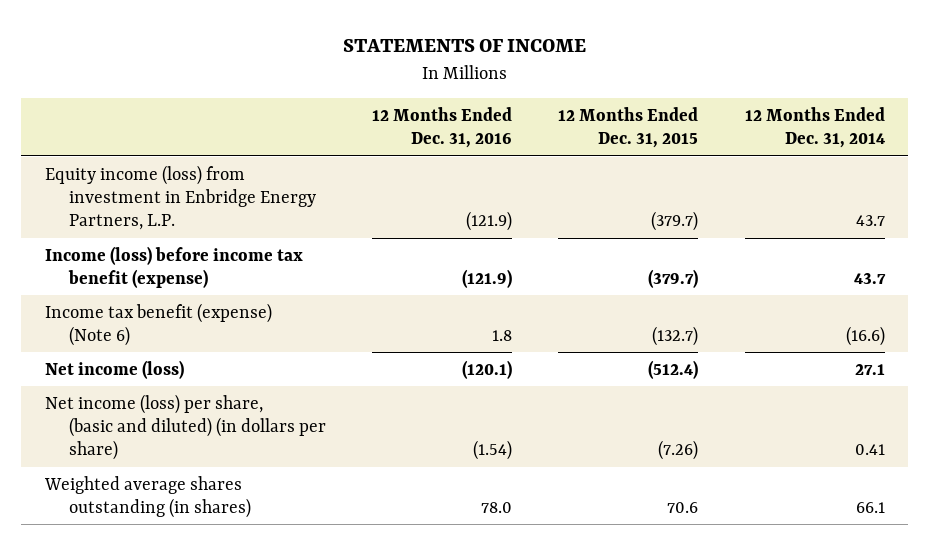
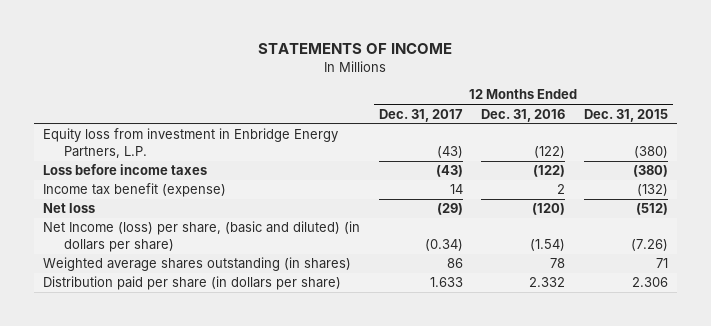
- | 12 Months Ended Dec. 31, 2016 | 12 Months Ended Dec. 31, 2015 | 12 Months Ended Dec. 31, 2014
+ | 12 Months Ended Dec. 31, 2017 | 12 Months Ended Dec. 31, 2016 | 12 Months Ended Dec. 31, 2015
- Equity income (loss) from investment in Enbridge Energy Partners, L.P. | (121.9) | (379.7) | 43.7
- Income (loss) before income tax benefit (expense) | (121.9) | (379.7) | 43.7
- Income tax benefit (expense) (Note 6) | 1.8 | (132.7) | (16.6)
- Net income (loss) | (120.1) | (512.4) | 27.1
- Net income (loss) per share, (basic and diluted) (in dollars per share) | (1.54) | (7.26) | 0.41
- Weighted average shares outstanding (in shares) | 78.0 | 70.6 | 66.1
+ Equity loss from investment in Enbridge Energy Partners, L.P. | (43) | (122) | (380)
+ Loss before income taxes | (43) | (122) | (380)
+ Income tax benefit (expense) | 14 | 2 | (132)
+ Net loss | (29) | (120) | (512)
+ Net Income (loss) per share, (basic and diluted) (in dollars per share) | (0.34) | (1.54) | (7.26)
+ Weighted average shares outstanding (in shares) | 86 | 78 | 71
+ Distribution paid per share (in dollars per share) | 1.633 | 2.332 | 2.306

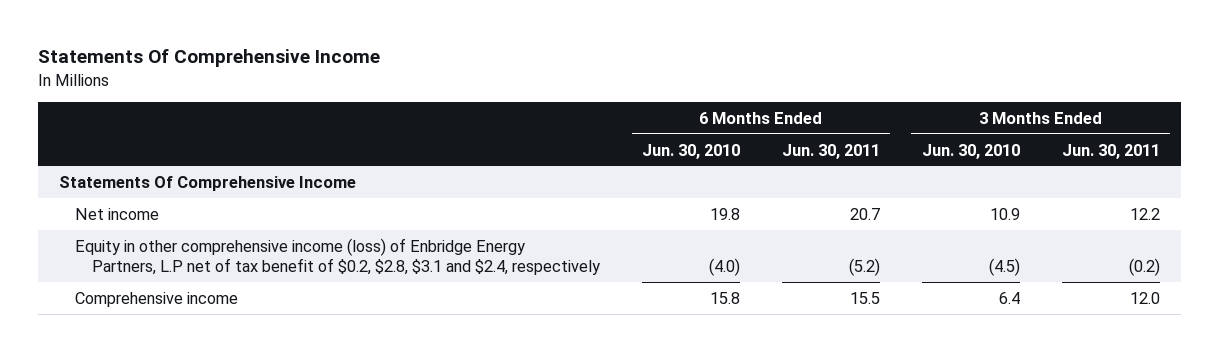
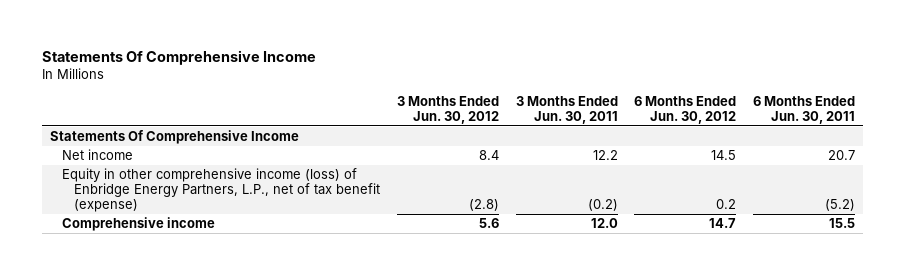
- | 6 Months Ended Jun. 30, 2010 | 6 Months Ended Jun. 30, 2011 | 3 Months Ended Jun. 30, 2010 | 3 Months Ended Jun. 30, 2011
+ | 3 Months Ended Jun. 30, 2012 | 3 Months Ended Jun. 30, 2011 | 6 Months Ended Jun. 30, 2012 | 6 Months Ended Jun. 30, 2011
- Equity in other comprehensive income (loss) of Enbridge Energy Partners, L.P net of tax benefit of $0.2, $2.8, $3.1 and $2.4, respectively | (4.0) | (5.2) | (4.5) | (0.2)
+ Equity in other comprehensive income (loss) of Enbridge Energy Partners, L.P., net of tax benefit (expense) | (2.8) | (0.2) | 0.2 | (5.2)

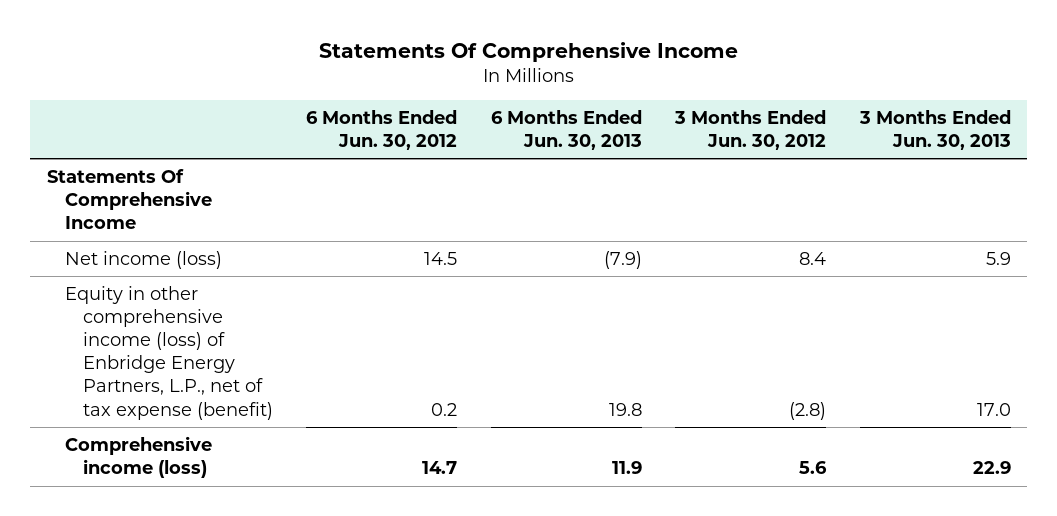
- | 3 Months Ended Jun. 30, 2012 | 3 Months Ended Jun. 30, 2011 | 6 Months Ended Jun. 30, 2012 | 6 Months Ended Jun. 30, 2011
+ | 6 Months Ended Jun. 30, 2012 | 6 Months Ended Jun. 30, 2013 | 3 Months Ended Jun. 30, 2012 | 3 Months Ended Jun. 30, 2013
- Net income | 8.4 | 12.2 | 14.5 | 20.7
- Equity in other comprehensive income (loss) of Enbridge Energy Partners, L.P., net of tax benefit (expense) | (2.8) | (0.2) | 0.2 | (5.2)
- Comprehensive income | 5.6 | 12.0 | 14.7 | 15.5
+ Net income (loss) | 14.5 | (7.9) | 8.4 | 5.9
+ Equity in other comprehensive income (loss) of Enbridge Energy Partners, L.P., net of tax expense (benefit) | 0.2 | 19.8 | (2.8) | 17.0
+ Comprehensive income (loss) | 14.7 | 11.9 | 5.6 | 22.9

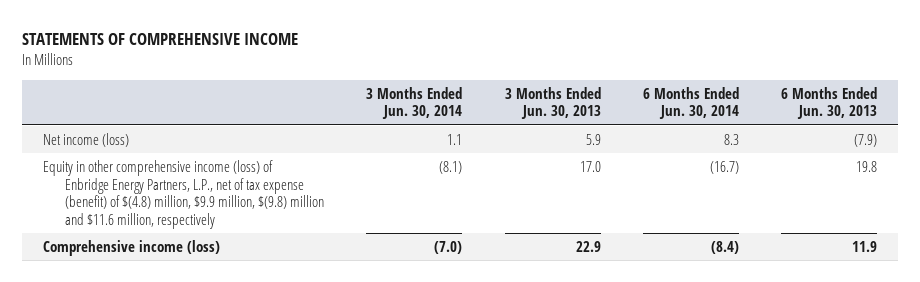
- Statements Of Comprehensive Income
+ STATEMENTS OF COMPREHENSIVE INCOME
- | 6 Months Ended Jun. 30, 2012 | 6 Months Ended Jun. 30, 2013 | 3 Months Ended Jun. 30, 2012 | 3 Months Ended Jun. 30, 2013
+ | 3 Months Ended Jun. 30, 2014 | 3 Months Ended Jun. 30, 2013 | 6 Months Ended Jun. 30, 2014 | 6 Months Ended Jun. 30, 2013
- Statements Of Comprehensive Income
- Equity in other comprehensive income (loss) of Enbridge Energy Partners, L.P., net of tax expense (benefit) | 0.2 | 19.8 | (2.8) | 17.0
+ Equity in other comprehensive income (loss) of Enbridge Energy Partners, L.P., net of tax expense (benefit) of $(4.8) million, $9.9 million, $(9.8) million and $11.6 million, respectively | (8.1) | 17.0 | (16.7) | 19.8

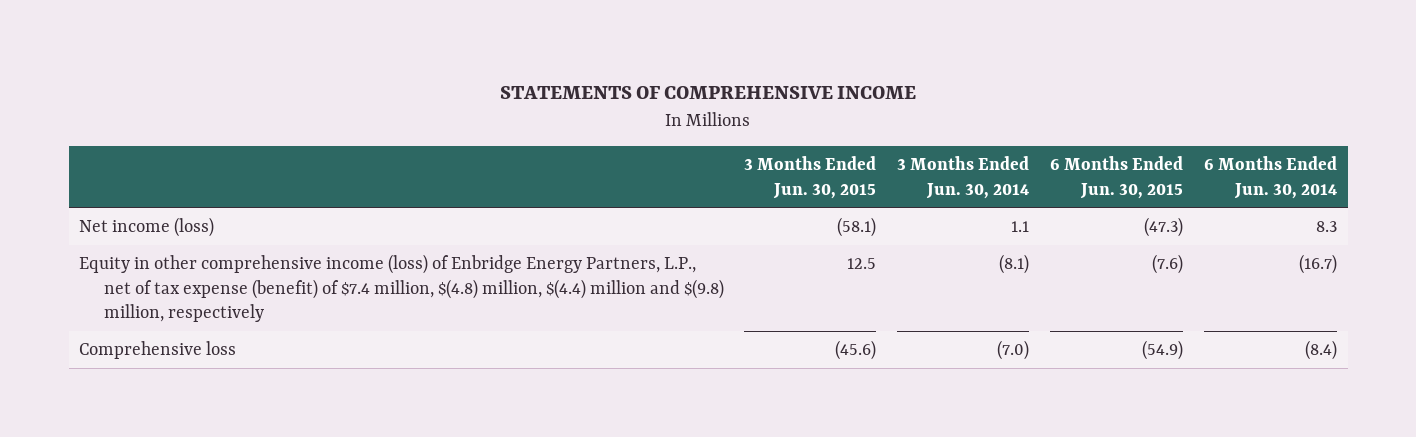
- | 3 Months Ended Jun. 30, 2014 | 3 Months Ended Jun. 30, 2013 | 6 Months Ended Jun. 30, 2014 | 6 Months Ended Jun. 30, 2013
+ | 3 Months Ended Jun. 30, 2015 | 3 Months Ended Jun. 30, 2014 | 6 Months Ended Jun. 30, 2015 | 6 Months Ended Jun. 30, 2014
- Equity in other comprehensive income (loss) of Enbridge Energy Partners, L.P., net of tax expense (benefit) of $(4.8) million, $9.9 million, $(9.8) million and $11.6 million, respectively | (8.1) | 17.0 | (16.7) | 19.8
- Comprehensive income (loss) | (7.0) | 22.9 | (8.4) | 11.9
+ Equity in other comprehensive income (loss) of Enbridge Energy Partners, L.P., net of tax expense (benefit) of $7.4 million, $(4.8) million, $(4.4) million and $(9.8) million, respectively | 12.5 | (8.1) | (7.6) | (16.7)
+ Comprehensive loss | (45.6) | (7.0) | (54.9) | (8.4)

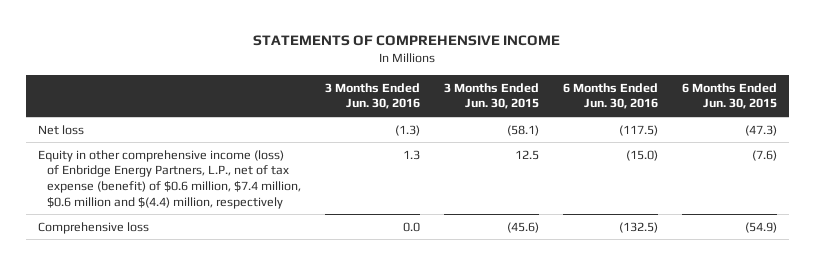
- | 3 Months Ended Jun. 30, 2015 | 3 Months Ended Jun. 30, 2014 | 6 Months Ended Jun. 30, 2015 | 6 Months Ended Jun. 30, 2014
+ | 3 Months Ended Jun. 30, 2016 | 3 Months Ended Jun. 30, 2015 | 6 Months Ended Jun. 30, 2016 | 6 Months Ended Jun. 30, 2015
- Net income (loss) | (58.1) | 1.1 | (47.3) | 8.3
- Equity in other comprehensive income (loss) of Enbridge Energy Partners, L.P., net of tax expense (benefit) of $7.4 million, $(4.8) million, $(4.4) million and $(9.8) million, respectively | 12.5 | (8.1) | (7.6) | (16.7)
+ Net loss | (1.3) | (58.1) | (117.5) | (47.3)
+ Equity in other comprehensive income (loss) of Enbridge Energy Partners, L.P., net of tax expense (benefit) of $0.6 million, $7.4 million, $0.6 million and $(4.4) million, respectively | 1.3 | 12.5 | (15.0) | (7.6)

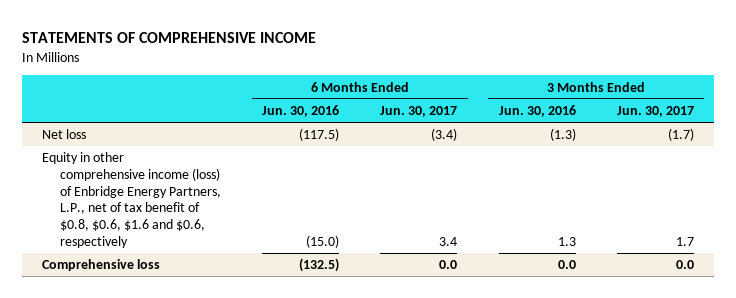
- | 3 Months Ended Jun. 30, 2016 | 3 Months Ended Jun. 30, 2015 | 6 Months Ended Jun. 30, 2016 | 6 Months Ended Jun. 30, 2015
+ | 6 Months Ended Jun. 30, 2016 | 6 Months Ended Jun. 30, 2017 | 3 Months Ended Jun. 30, 2016 | 3 Months Ended Jun. 30, 2017
- Equity in other comprehensive income (loss) of Enbridge Energy Partners, L.P., net of tax expense (benefit) of $0.6 million, $7.4 million, $0.6 million and $(4.4) million, respectively | 1.3 | 12.5 | (15.0) | (7.6)
+ Equity in other comprehensive income (loss) of Enbridge Energy Partners, L.P., net of tax benefit of $0.8, $0.6, $1.6 and $0.6, respectively | (15.0) | 3.4 | 1.3 | 1.7

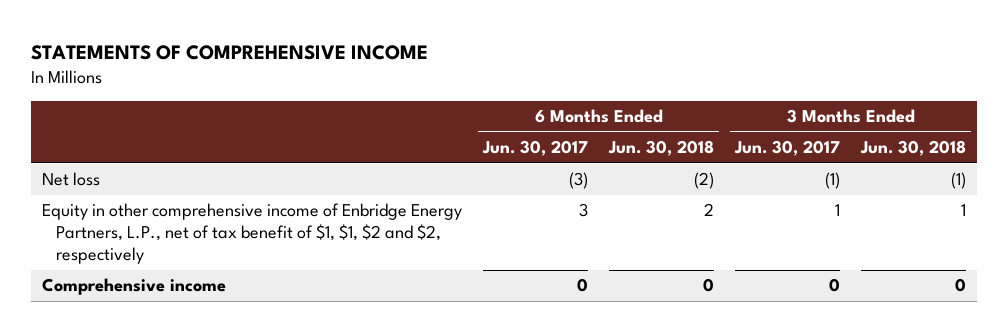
- | 6 Months Ended Jun. 30, 2016 | 6 Months Ended Jun. 30, 2017 | 3 Months Ended Jun. 30, 2016 | 3 Months Ended Jun. 30, 2017
+ | 6 Months Ended Jun. 30, 2017 | 6 Months Ended Jun. 30, 2018 | 3 Months Ended Jun. 30, 2017 | 3 Months Ended Jun. 30, 2018
- Net loss | (117.5) | (3.4) | (1.3) | (1.7)
- Equity in other comprehensive income (loss) of Enbridge Energy Partners, L.P., net of tax benefit of $0.8, $0.6, $1.6 and $0.6, respectively | (15.0) | 3.4 | 1.3 | 1.7
- Comprehensive loss | (132.5) | 0.0 | 0.0 | 0.0
+ Net loss | (3) | (2) | (1) | (1)
+ Equity in other comprehensive income of Enbridge Energy Partners, L.P., net of tax benefit of $1, $1, $2 and $2, respectively | 3 | 2 | 1 | 1
+ Comprehensive income | 0 | 0 | 0 | 0

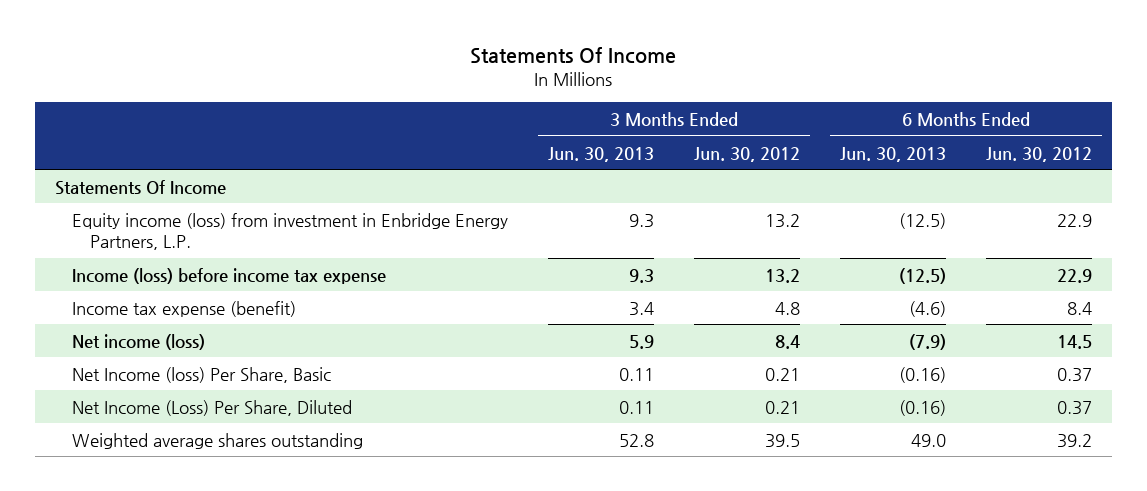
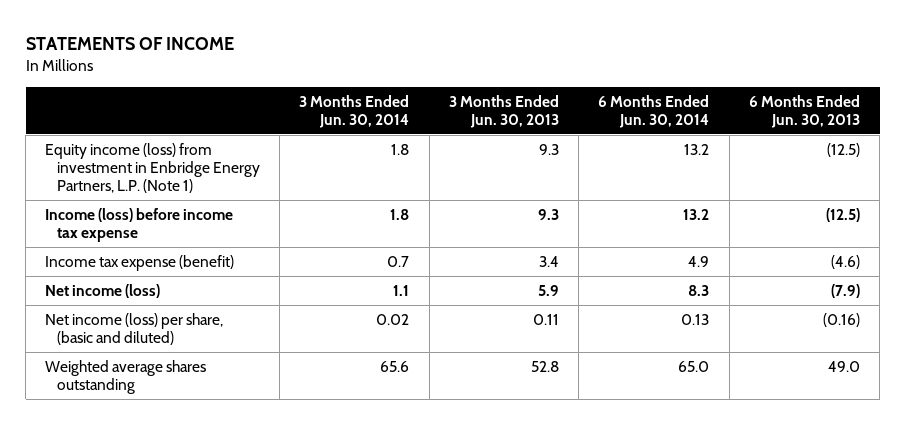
- Statements Of Income
+ STATEMENTS OF INCOME
- | 3 Months Ended Jun. 30, 2013 | 3 Months Ended Jun. 30, 2012 | 6 Months Ended Jun. 30, 2013 | 6 Months Ended Jun. 30, 2012
+ | 3 Months Ended Jun. 30, 2014 | 3 Months Ended Jun. 30, 2013 | 6 Months Ended Jun. 30, 2014 | 6 Months Ended Jun. 30, 2013
- Statements Of Income
- Equity income (loss) from investment in Enbridge Energy Partners, L.P. | 9.3 | 13.2 | (12.5) | 22.9
+ Equity income (loss) from investment in Enbridge Energy Partners, L.P. (Note 1) | 1.8 | 9.3 | 13.2 | (12.5)
- Net Income (loss) Per Share, Basic | 0.11 | 0.21 | (0.16) | 0.37
- Net Income (Loss) Per Share, Diluted | 0.11 | 0.21 | (0.16) | 0.37
+ Net income (loss) per share, (basic and diluted) | 0.02 | 0.11 | 0.13 | (0.16)

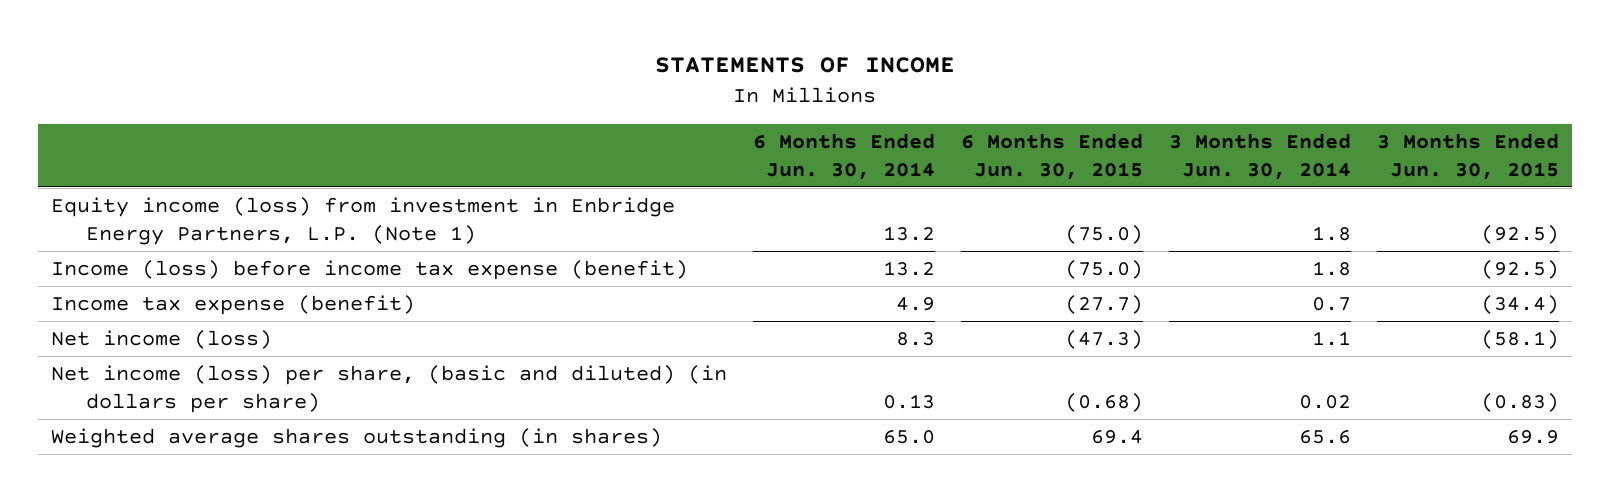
- | 3 Months Ended Jun. 30, 2014 | 3 Months Ended Jun. 30, 2013 | 6 Months Ended Jun. 30, 2014 | 6 Months Ended Jun. 30, 2013
+ | 6 Months Ended Jun. 30, 2014 | 6 Months Ended Jun. 30, 2015 | 3 Months Ended Jun. 30, 2014 | 3 Months Ended Jun. 30, 2015
- Income (loss) before income tax expense | 1.8 | 9.3 | 13.2 | (12.5)
+ Income (loss) before income tax expense (benefit) | 13.2 | (75.0) | 1.8 | (92.5)
- Net income (loss) per share, (basic and diluted) | 0.02 | 0.11 | 0.13 | (0.16)
- Weighted average shares outstanding | 65.6 | 52.8 | 65.0 | 49.0
+ Net income (loss) per share, (basic and diluted) (in dollars per share) | 0.13 | (0.68) | 0.02 | (0.83)
+ Weighted average shares outstanding (in shares) | 65.0 | 69.4 | 65.6 | 69.9

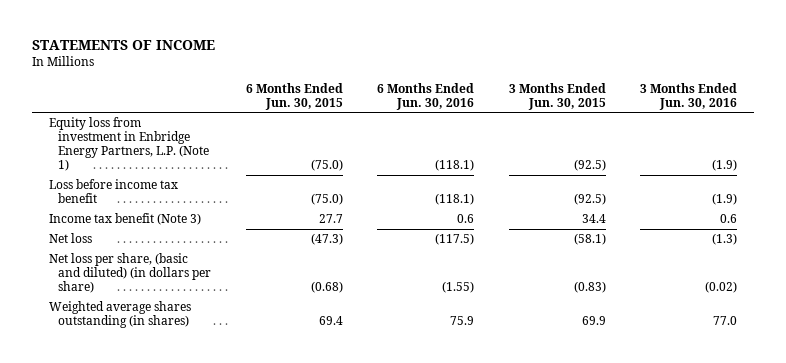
- | 6 Months Ended Jun. 30, 2014 | 6 Months Ended Jun. 30, 2015 | 3 Months Ended Jun. 30, 2014 | 3 Months Ended Jun. 30, 2015
+ | 6 Months Ended Jun. 30, 2015 | 6 Months Ended Jun. 30, 2016 | 3 Months Ended Jun. 30, 2015 | 3 Months Ended Jun. 30, 2016
- Equity income (loss) from investment in Enbridge Energy Partners, L.P. (Note 1) | 13.2 | (75.0) | 1.8 | (92.5)
- Income (loss) before income tax expense (benefit) | 13.2 | (75.0) | 1.8 | (92.5)
- Income tax expense (benefit) | 4.9 | (27.7) | 0.7 | (34.4)
- Net income (loss) | 8.3 | (47.3) | 1.1 | (58.1)
- Net income (loss) per share, (basic and diluted) (in dollars per share) | 0.13 | (0.68) | 0.02 | (0.83)
+ Equity loss from investment in Enbridge Energy Partners, L.P. (Note 1) | (75.0) | (118.1) | (92.5) | (1.9)
+ Loss before income tax benefit | (75.0) | (118.1) | (92.5) | (1.9)
+ Income tax benefit (Note 3) | 27.7 | 0.6 | 34.4 | 0.6
+ Net loss | (47.3) | (117.5) | (58.1) | (1.3)
+ Net loss per share, (basic and diluted) (in dollars per share) | (0.68) | (1.55) | (0.83) | (0.02)

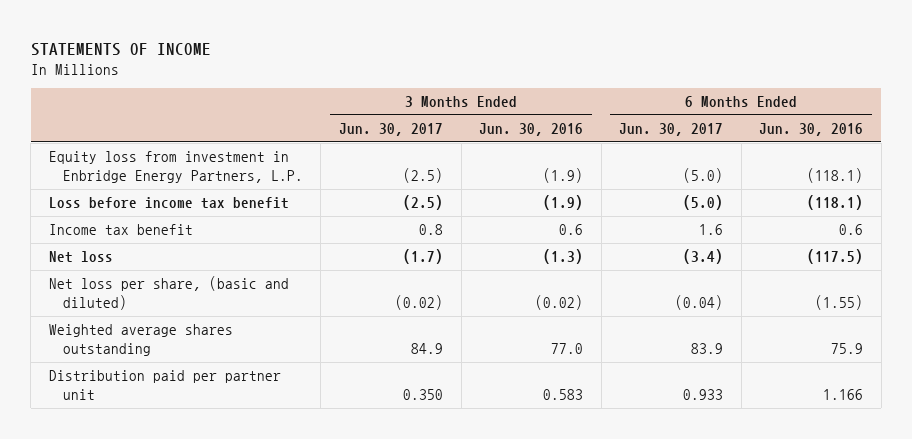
- | 6 Months Ended Jun. 30, 2015 | 6 Months Ended Jun. 30, 2016 | 3 Months Ended Jun. 30, 2015 | 3 Months Ended Jun. 30, 2016
+ | 3 Months Ended Jun. 30, 2017 | 3 Months Ended Jun. 30, 2016 | 6 Months Ended Jun. 30, 2017 | 6 Months Ended Jun. 30, 2016
- Equity loss from investment in Enbridge Energy Partners, L.P. (Note 1) | (75.0) | (118.1) | (92.5) | (1.9)
+ Equity loss from investment in Enbridge Energy Partners, L.P. | (2.5) | (1.9) | (5.0) | (118.1)
- Income tax benefit (Note 3) | 27.7 | 0.6 | 34.4 | 0.6
+ Income tax benefit | 0.8 | 0.6 | 1.6 | 0.6
- Net loss per share, (basic and diluted) (in dollars per share) | (0.68) | (1.55) | (0.83) | (0.02)
- Weighted average shares outstanding (in shares) | 69.4 | 75.9 | 69.9 | 77.0
+ Net loss per share, (basic and diluted) | (0.02) | (0.02) | (0.04) | (1.55)
+ Weighted average shares outstanding | 84.9 | 77.0 | 83.9 | 75.9
+ Distribution paid per partner unit | 0.350 | 0.583 | 0.933 | 1.166

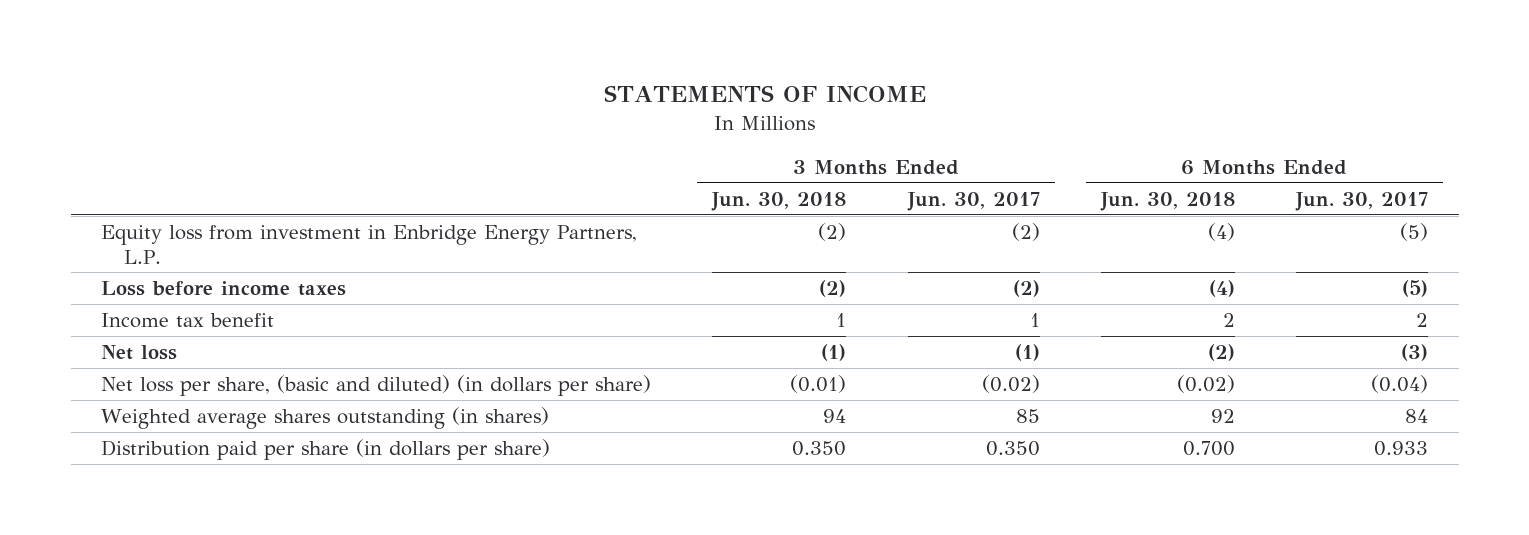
- | 3 Months Ended Jun. 30, 2017 | 3 Months Ended Jun. 30, 2016 | 6 Months Ended Jun. 30, 2017 | 6 Months Ended Jun. 30, 2016
+ | 3 Months Ended Jun. 30, 2018 | 3 Months Ended Jun. 30, 2017 | 6 Months Ended Jun. 30, 2018 | 6 Months Ended Jun. 30, 2017
- Equity loss from investment in Enbridge Energy Partners, L.P. | (2.5) | (1.9) | (5.0) | (118.1)
- Loss before income tax benefit | (2.5) | (1.9) | (5.0) | (118.1)
- Income tax benefit | 0.8 | 0.6 | 1.6 | 0.6
- Net loss | (1.7) | (1.3) | (3.4) | (117.5)
- Net loss per share, (basic and diluted) | (0.02) | (0.02) | (0.04) | (1.55)
- Weighted average shares outstanding | 84.9 | 77.0 | 83.9 | 75.9
- Distribution paid per partner unit | 0.350 | 0.583 | 0.933 | 1.166
+ Equity loss from investment in Enbridge Energy Partners, L.P. | (2) | (2) | (4) | (5)
+ Loss before income taxes | (2) | (2) | (4) | (5)
+ Income tax benefit | 1 | 1 | 2 | 2
+ Net loss | (1) | (1) | (2) | (3)
+ Net loss per share, (basic and diluted) (in dollars per share) | (0.01) | (0.02) | (0.02) | (0.04)
+ Weighted average shares outstanding (in shares) | 94 | 85 | 92 | 84
+ Distribution paid per share (in dollars per share) | 0.350 | 0.350 | 0.700 | 0.933

